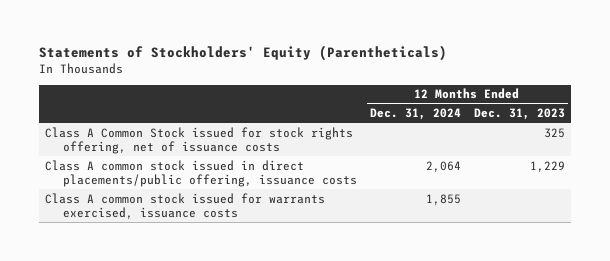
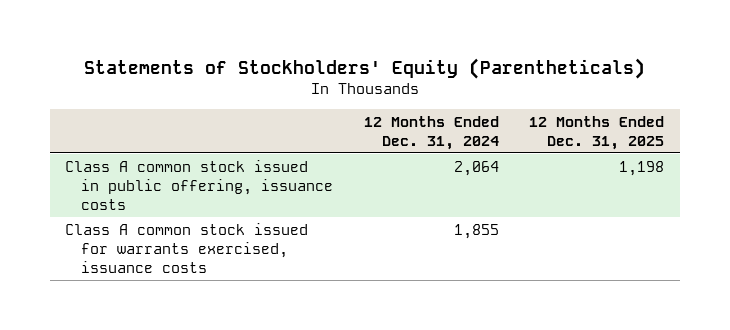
- | 12 Months Ended Dec. 31, 2024 | 12 Months Ended Dec. 31, 2023
+ | 12 Months Ended Dec. 31, 2024 | 12 Months Ended Dec. 31, 2025
- Class A Common Stock issued for stock rights offering, net of issuance costs | | 325
- Class A common stock issued in direct placements/public offering, issuance costs | 2,064 | 1,229
+ Class A common stock issued in public offering, issuance costs | 2,064 | 1,198

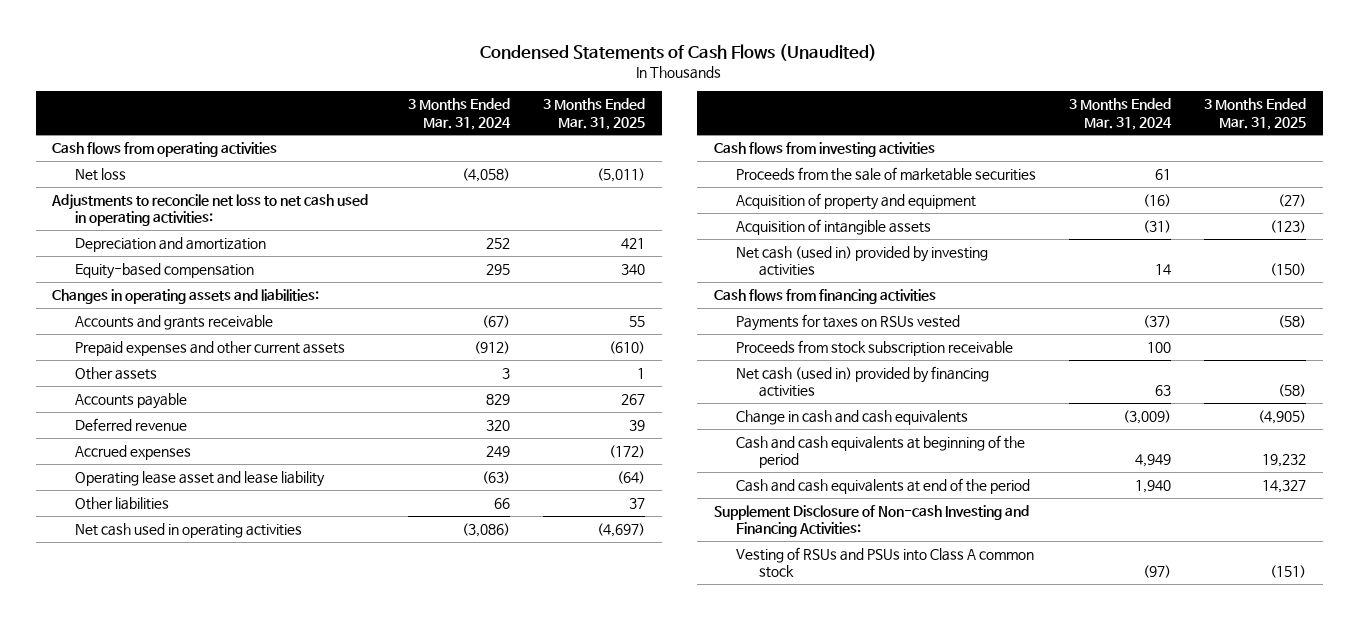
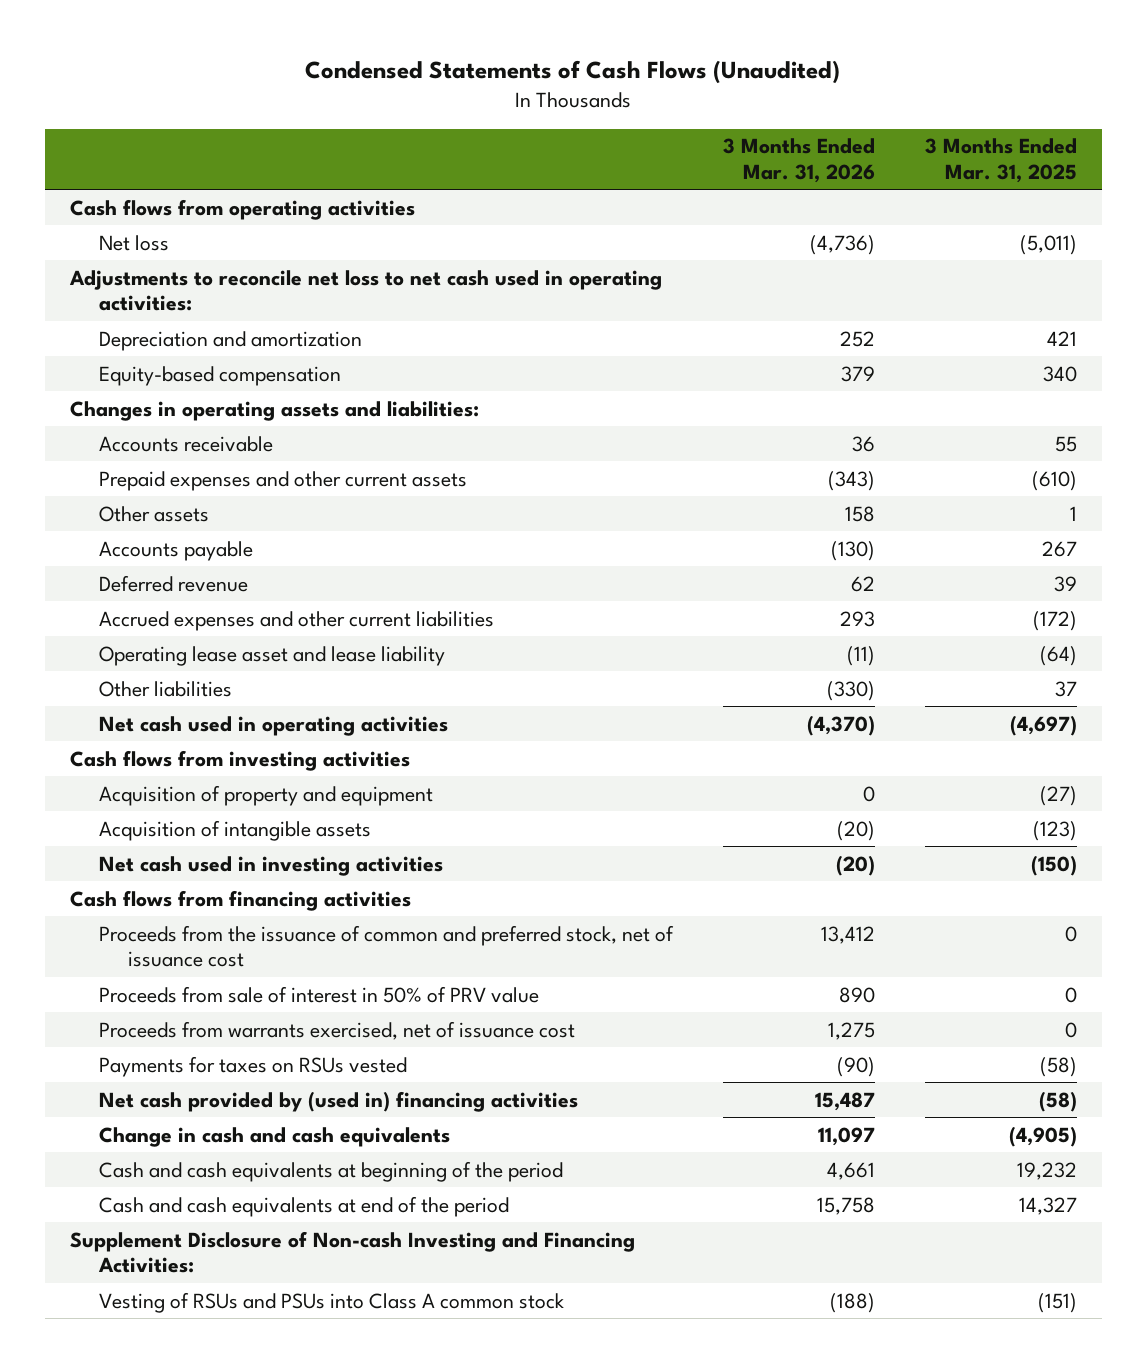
- | 3 Months Ended Mar. 31, 2024 | 3 Months Ended Mar. 31, 2025
+ | 3 Months Ended Mar. 31, 2026 | 3 Months Ended Mar. 31, 2025
- Accounts and grants receivable | (67) | 55
+ Accounts receivable | 36 | 55
- Accrued expenses | 249 | (172)
+ Accrued expenses and other current liabilities | 293 | (172)
- Proceeds from the sale of marketable securities | 61 |
- Net cash (used in) provided by investing activities | 14 | (150)
+ Net cash used in investing activities | (20) | (150)
+ Proceeds from the issuance of common and preferred stock, net of issuance cost | 13,412 | 0
+ Proceeds from sale of interest in 50% of PRV value | 890 | 0
+ Proceeds from warrants exercised, net of issuance cost | 1,275 | 0
- Proceeds from stock subscription receivable | 100 |
- Net cash (used in) provided by financing activities | 63 | (58)
+ Net cash provided by (used in) financing activities | 15,487 | (58)

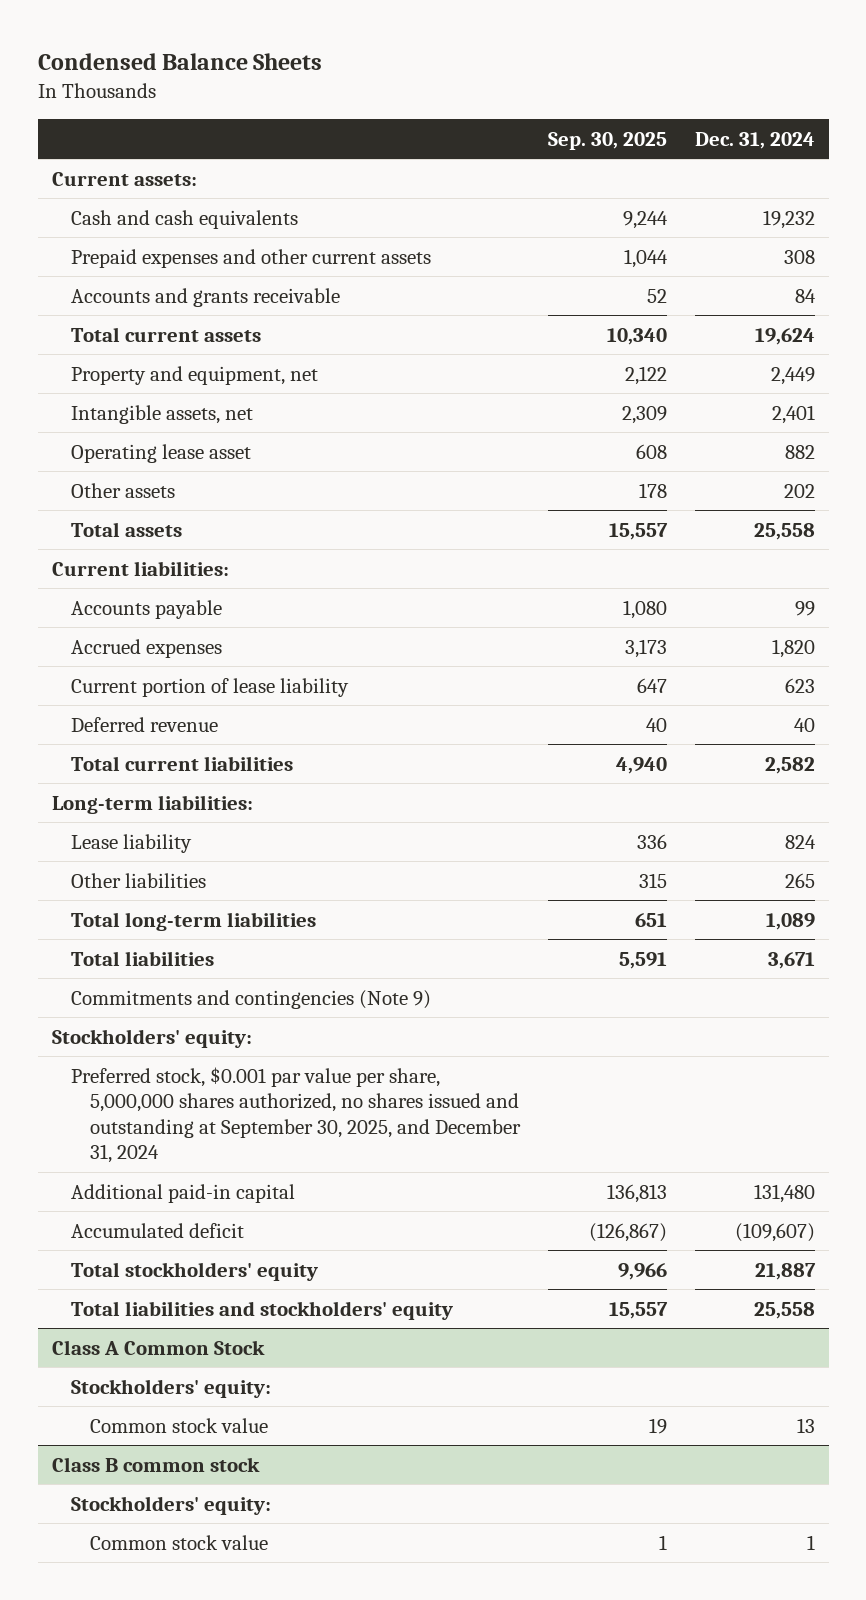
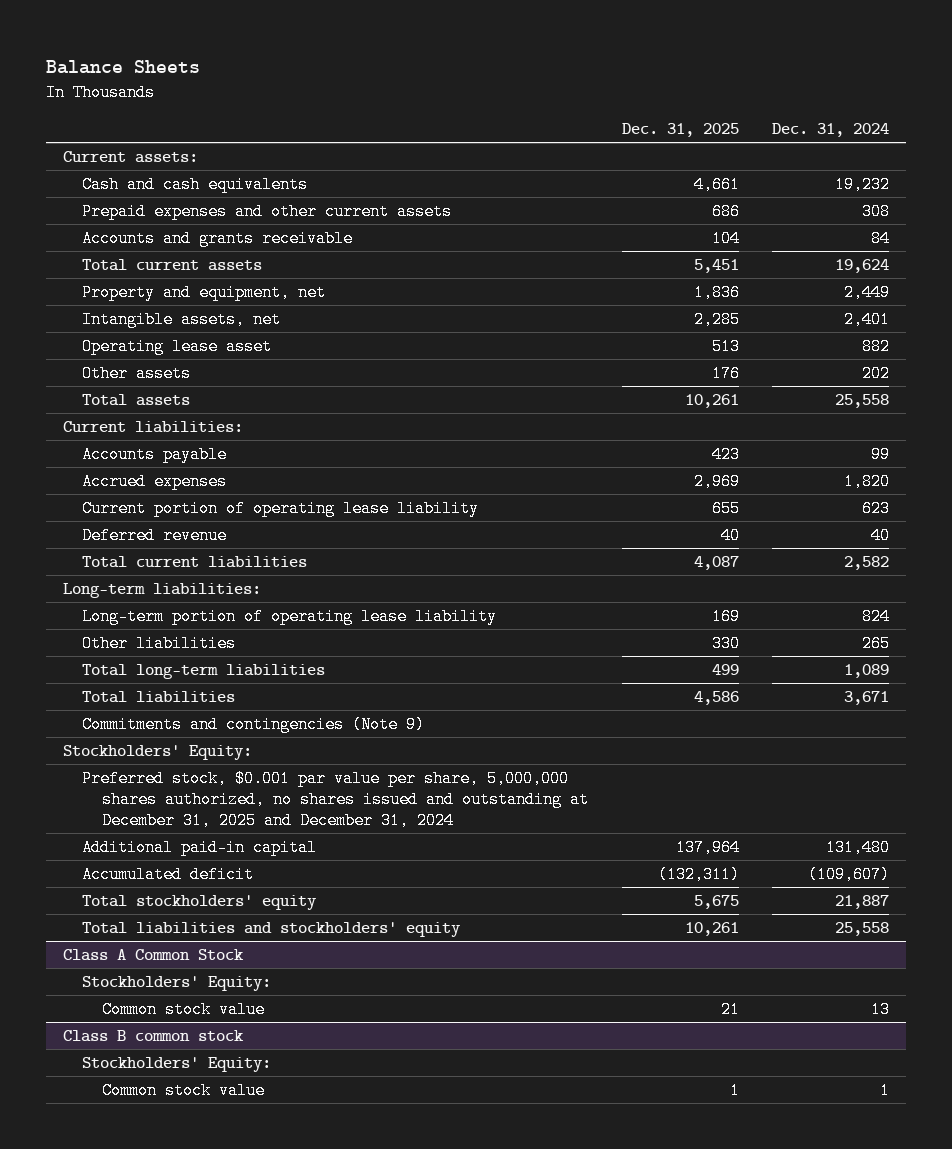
- Condensed Balance Sheets
+ Balance Sheets
- | Sep. 30, 2025 | Dec. 31, 2024
+ | Dec. 31, 2025 | Dec. 31, 2024
- Current portion of lease liability | 647 | 623
+ Current portion of operating lease liability | 655 | 623
- Lease liability | 336 | 824
+ Long-term portion of operating lease liability | 169 | 824
- Stockholders' equity:
- Preferred stock, $0.001 par value per share, 5,000,000 shares authorized, no shares issued and outstanding at September 30, 2025, and December 31, 2024
+ Stockholders' Equity:
+ Preferred stock, $0.001 par value per share, 5,000,000 shares authorized, no shares issued and outstanding at December 31, 2025 and December 31, 2024
@ Class A Common Stock
- Stockholders' equity:
+ Stockholders' Equity:
@ Class B common stock
- Stockholders' equity:
+ Stockholders' Equity:

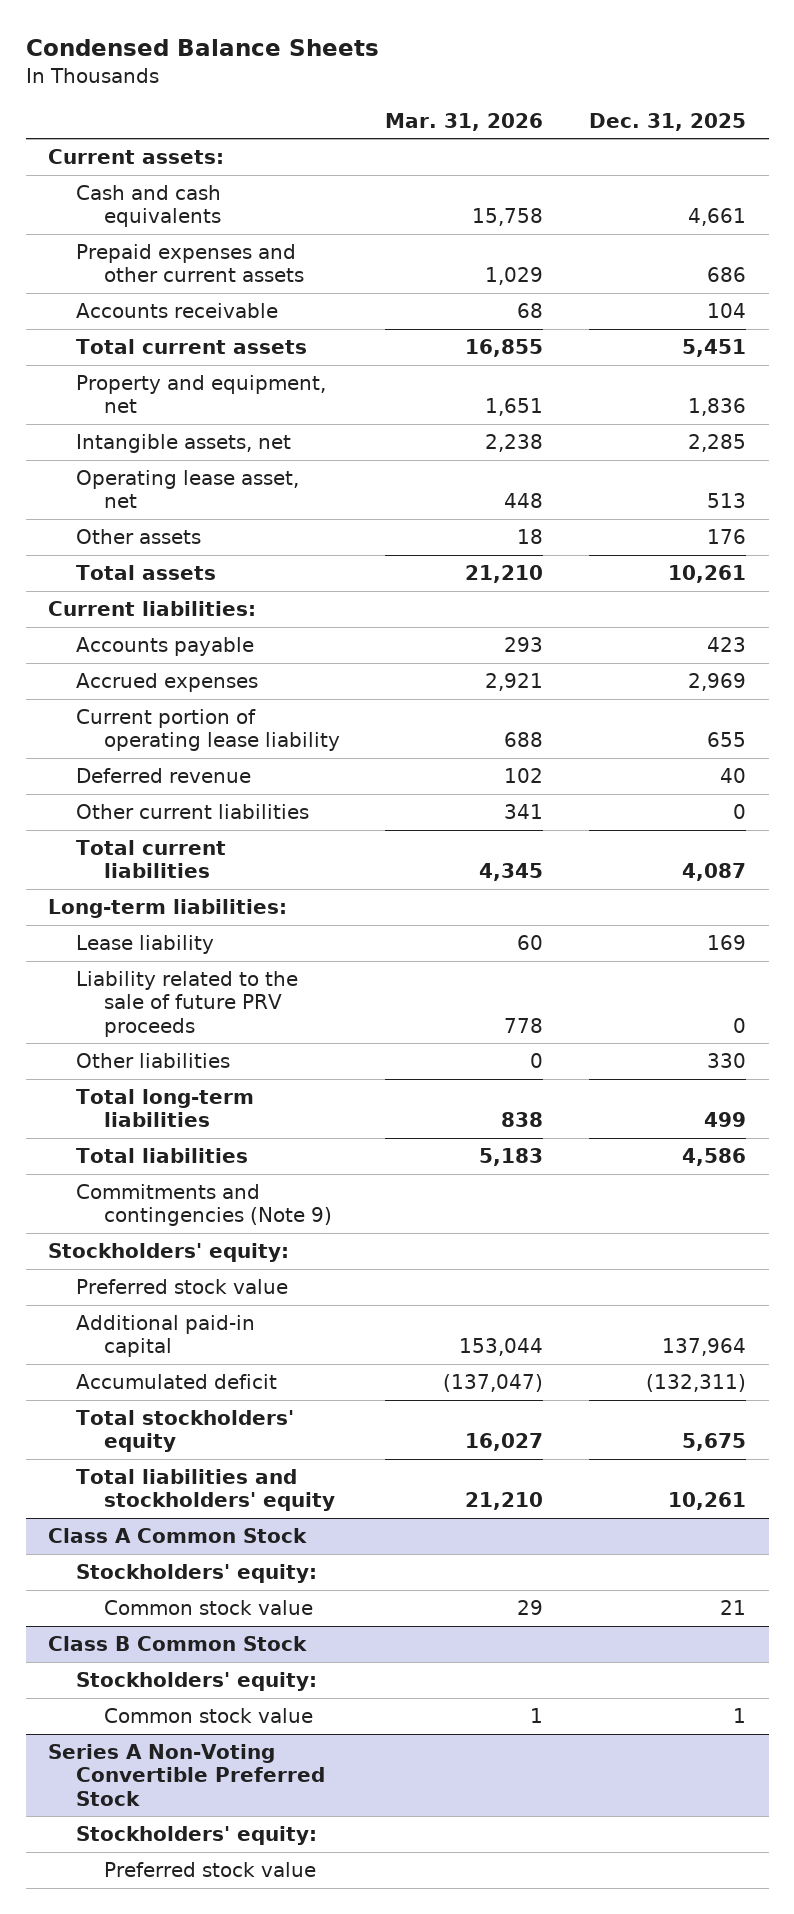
- Balance Sheets
+ Condensed Balance Sheets
- | Dec. 31, 2025 | Dec. 31, 2024
+ | Mar. 31, 2026 | Dec. 31, 2025
- Accounts and grants receivable | 104 | 84
+ Accounts receivable | 68 | 104
- Operating lease asset | 513 | 882
+ Operating lease asset, net | 448 | 513
+ Other current liabilities | 341 | 0
- Long-term portion of operating lease liability | 169 | 824
+ Lease liability | 60 | 169
+ Liability related to the sale of future PRV proceeds | 778 | 0
- Stockholders' Equity:
- Preferred stock, $0.001 par value per share, 5,000,000 shares authorized, no shares issued and outstanding at December 31, 2025 and December 31, 2024
+ Stockholders' equity:
+ Preferred stock value
@ Class A Common Stock
- Stockholders' Equity:
+ Stockholders' equity:
- Class B common stock
- Stockholders' Equity:
+ Class B Common Stock
+ Stockholders' equity:
+ Series A Non-Voting Convertible Preferred Stock
+ Stockholders' equity:
+ Preferred stock value

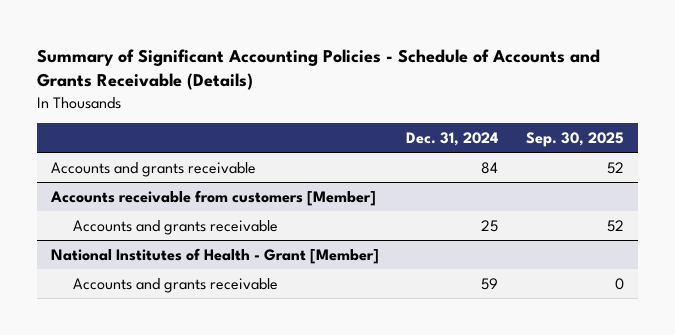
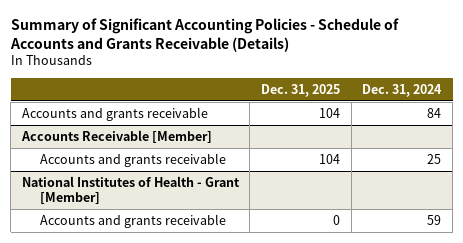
- | Dec. 31, 2024 | Sep. 30, 2025
+ | Dec. 31, 2025 | Dec. 31, 2024
- Accounts receivable from customers [Member]
+ Accounts Receivable [Member]

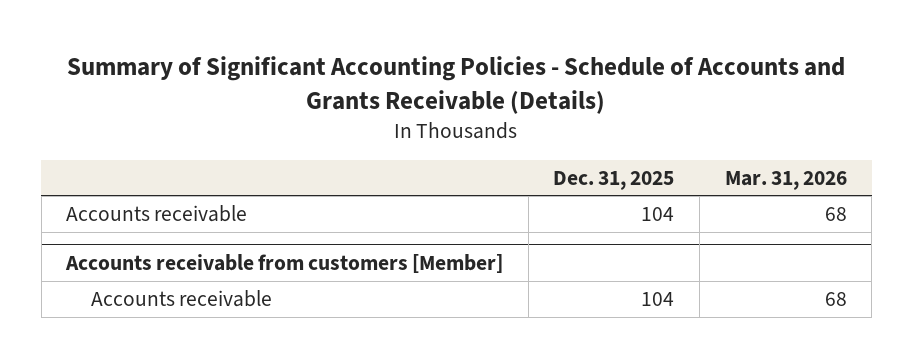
- | Dec. 31, 2025 | Dec. 31, 2024
+ | Dec. 31, 2025 | Mar. 31, 2026
- Accounts and grants receivable | 104 | 84
- Accounts Receivable [Member]
- Accounts and grants receivable | 104 | 25
- National Institutes of Health - Grant [Member]
- Accounts and grants receivable | 0 | 59
+ Accounts receivable | 104 | 68
+ Accounts receivable from customers [Member]
+ Accounts receivable | 104 | 68

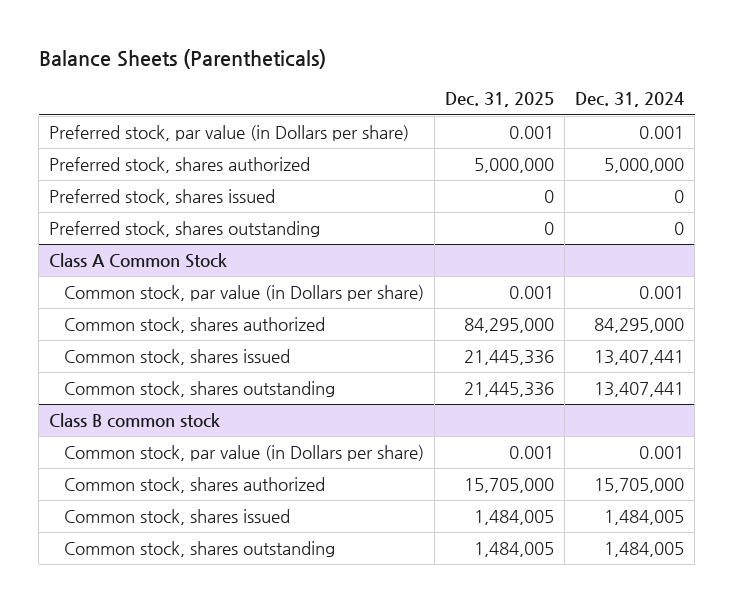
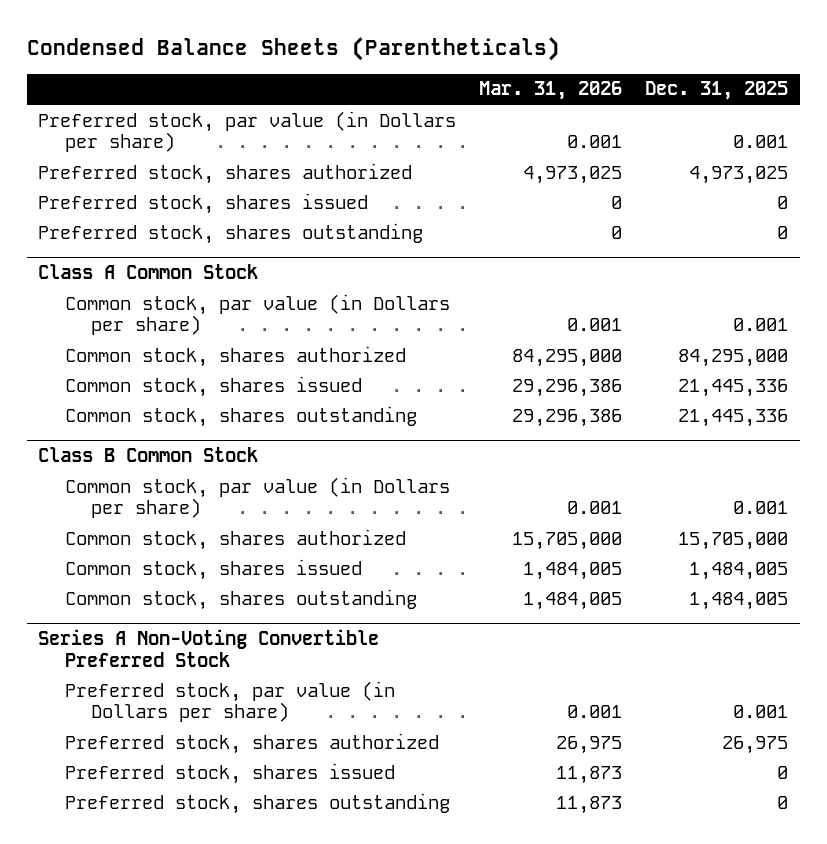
- Balance Sheets (Parentheticals)
+ Condensed Balance Sheets (Parentheticals)
- | Dec. 31, 2025 | Dec. 31, 2024
+ | Mar. 31, 2026 | Dec. 31, 2025
- Preferred stock, shares authorized | 5,000,000 | 5,000,000
+ Preferred stock, shares authorized | 4,973,025 | 4,973,025
- Class B common stock
+ Class B Common Stock
+ Series A Non-Voting Convertible Preferred Stock
+ Preferred stock, par value (in Dollars per share) | 0.001 | 0.001
+ Preferred stock, shares authorized | 26,975 | 26,975
+ Preferred stock, shares issued | 11,873 | 0
+ Preferred stock, shares outstanding | 11,873 | 0

